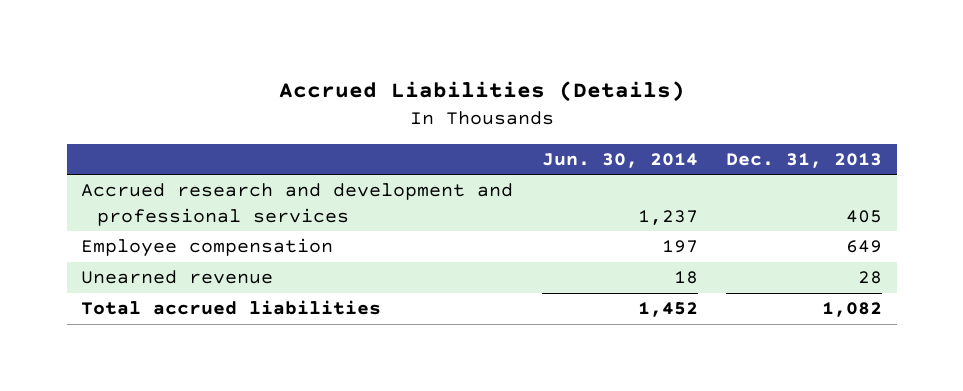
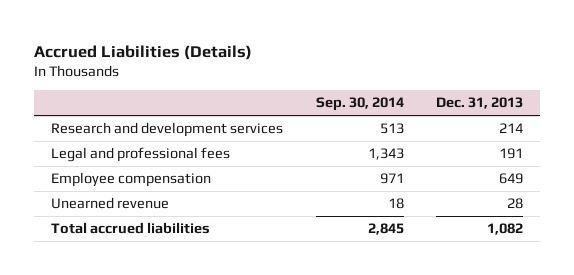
- | Jun. 30, 2014 | Dec. 31, 2013
+ | Sep. 30, 2014 | Dec. 31, 2013
- Accrued research and development and professional services | 1,237 | 405
+ Research and development services | 513 | 214
+ Legal and professional fees | 1,343 | 191

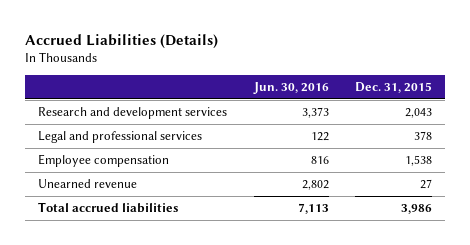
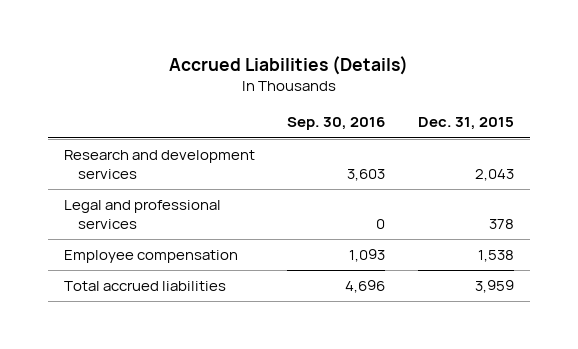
- | Jun. 30, 2016 | Dec. 31, 2015
+ | Sep. 30, 2016 | Dec. 31, 2015
- Unearned revenue | 2,802 | 27
- Total accrued liabilities | 7,113 | 3,986
+ Total accrued liabilities | 4,696 | 3,959

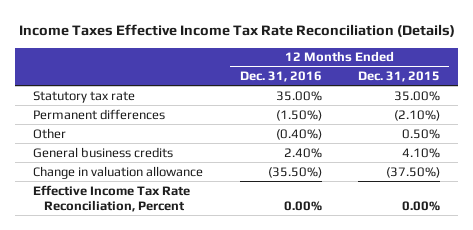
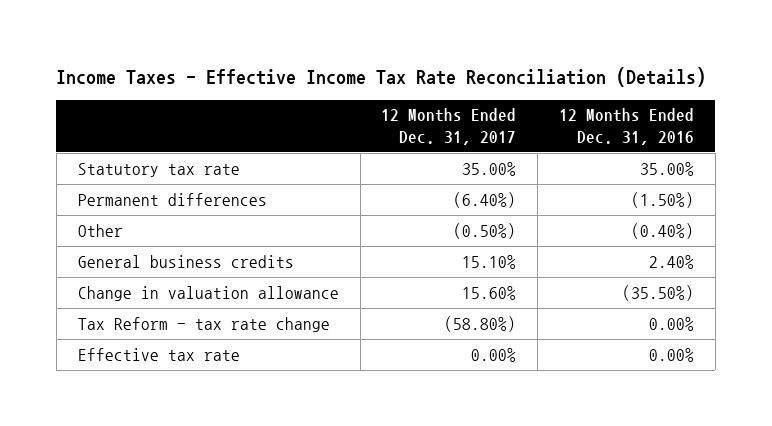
- Income Taxes Effective Income Tax Rate Reconciliation (Details)
+ Income Taxes - Effective Income Tax Rate Reconciliation (Details)
- | 12 Months Ended Dec. 31, 2016 | 12 Months Ended Dec. 31, 2015
+ | 12 Months Ended Dec. 31, 2017 | 12 Months Ended Dec. 31, 2016
- Effective Income Tax Rate Reconciliation, Percent | 0.00% | 0.00%
+ Tax Reform - tax rate change | (58.80%) | 0.00%
+ Effective tax rate | 0.00% | 0.00%

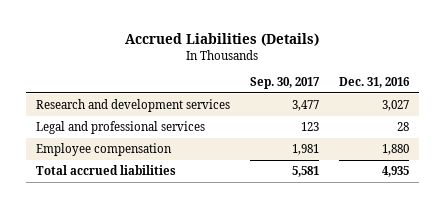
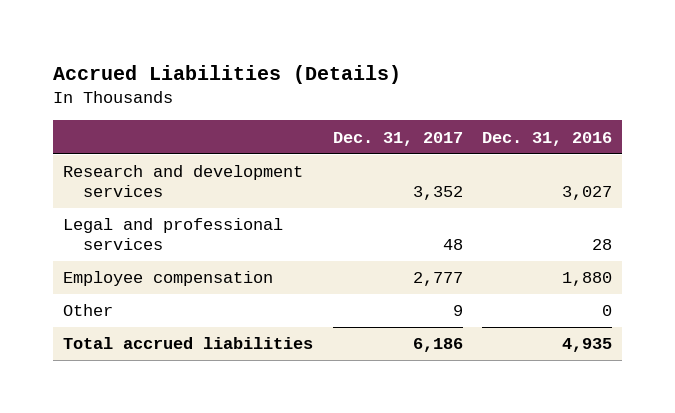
- | Sep. 30, 2017 | Dec. 31, 2016
+ | Dec. 31, 2017 | Dec. 31, 2016
+ Other | 9 | 0

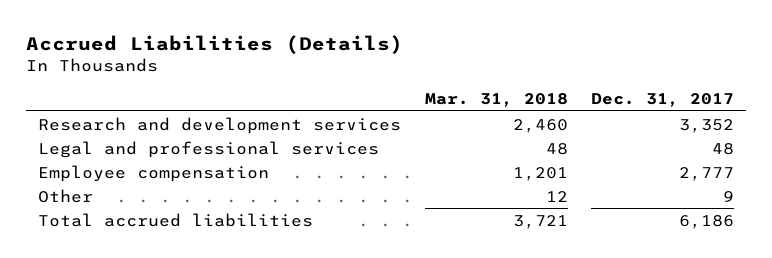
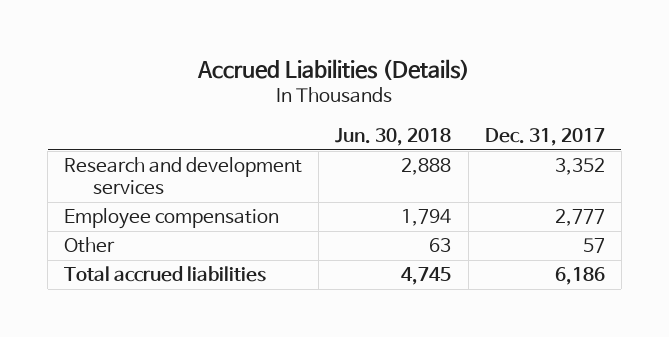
- | Mar. 31, 2018 | Dec. 31, 2017
+ | Jun. 30, 2018 | Dec. 31, 2017
- Legal and professional services | 48 | 48
- Other | 12 | 9
+ Other | 63 | 57

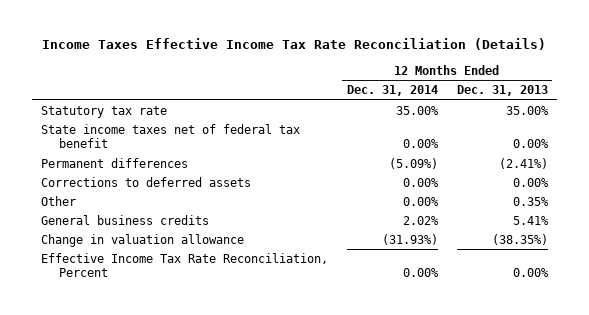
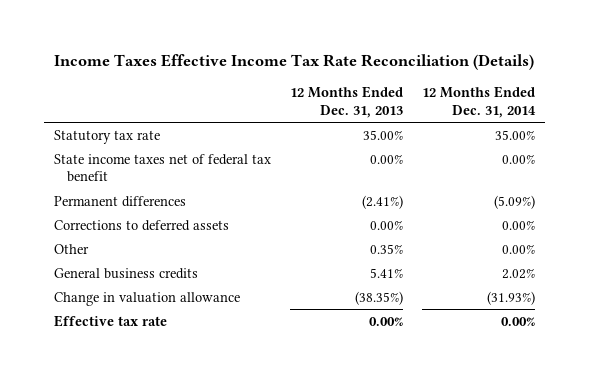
- | 12 Months Ended Dec. 31, 2014 | 12 Months Ended Dec. 31, 2013
+ | 12 Months Ended Dec. 31, 2013 | 12 Months Ended Dec. 31, 2014
- Effective Income Tax Rate Reconciliation, Percent | 0.00% | 0.00%
+ Effective tax rate | 0.00% | 0.00%

